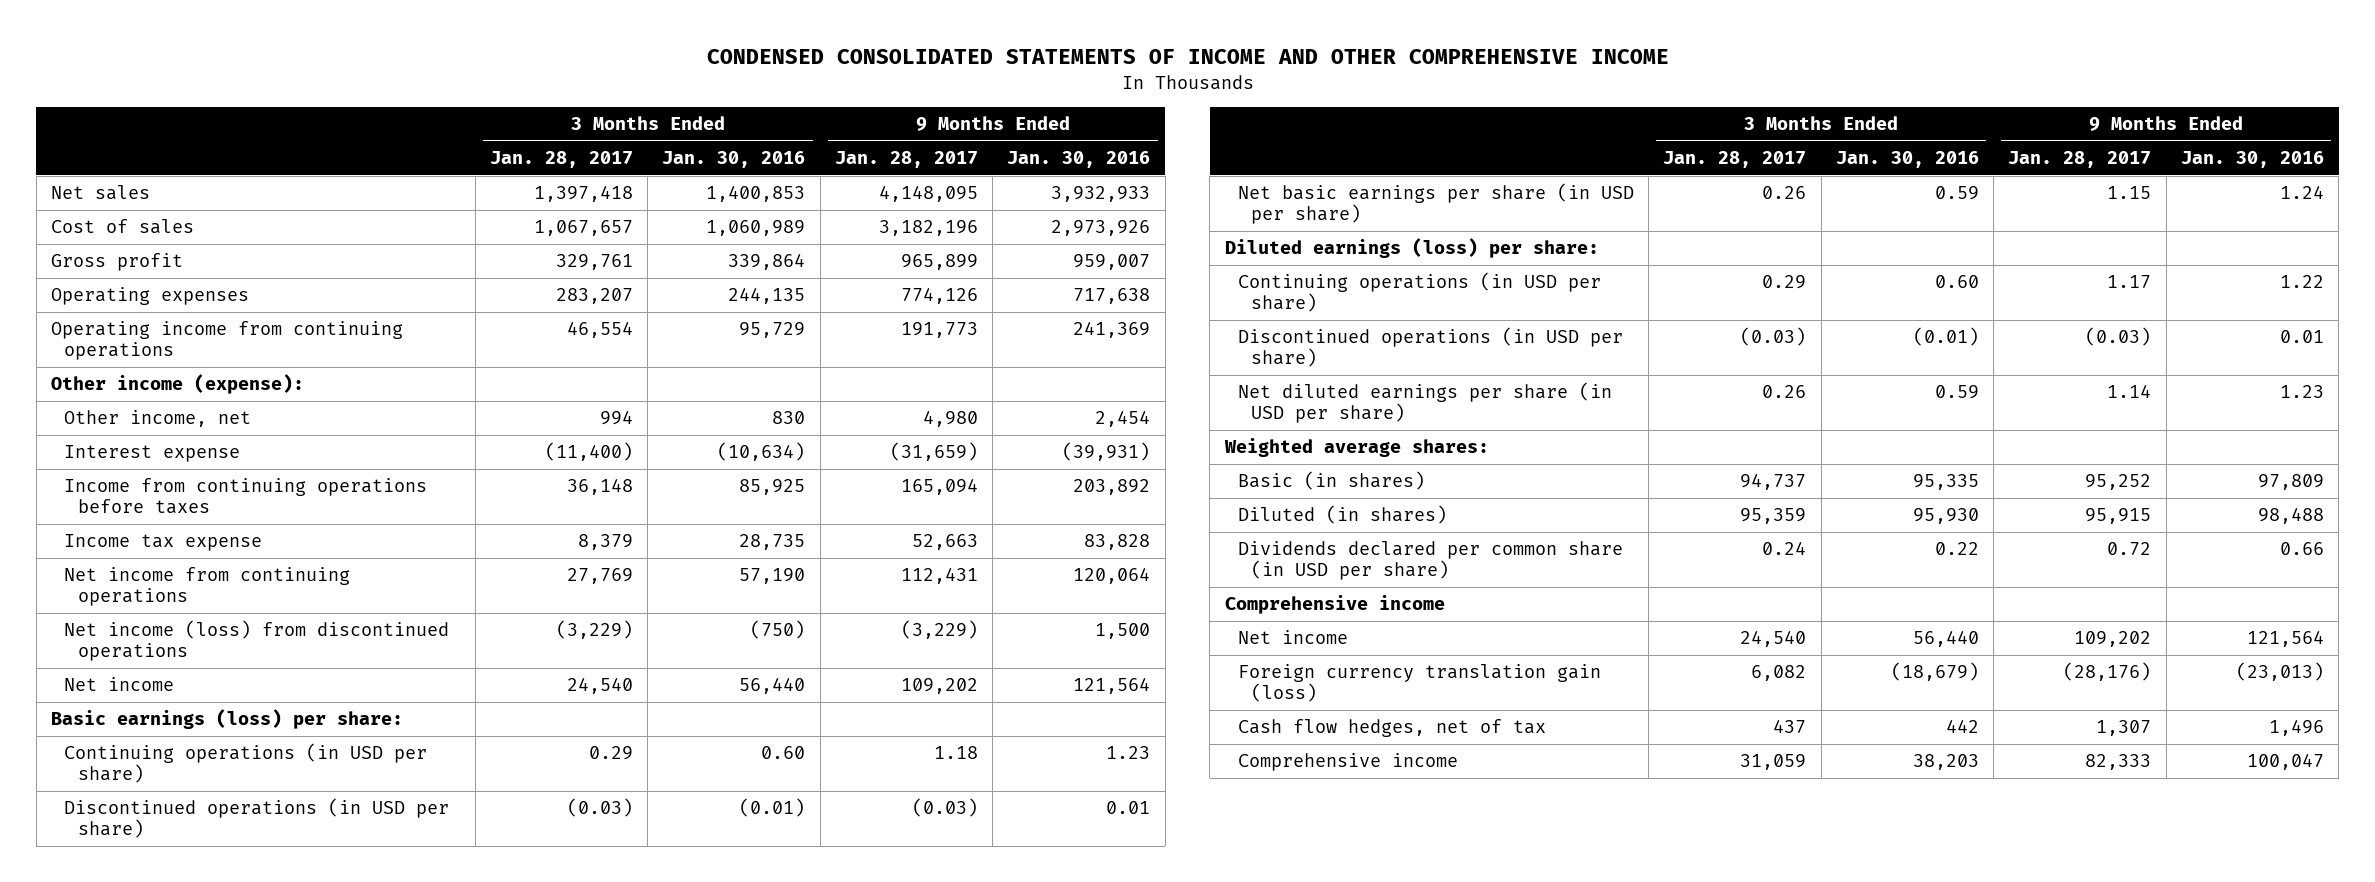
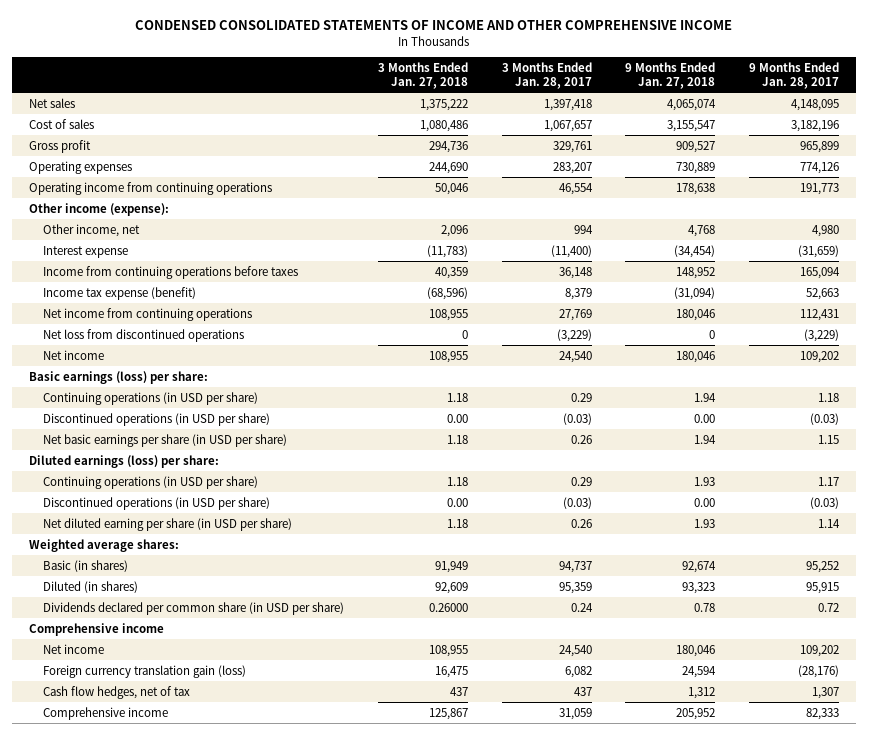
- | 3 Months Ended Jan. 28, 2017 | 3 Months Ended Jan. 30, 2016 | 9 Months Ended Jan. 28, 2017 | 9 Months Ended Jan. 30, 2016
+ | 3 Months Ended Jan. 27, 2018 | 3 Months Ended Jan. 28, 2017 | 9 Months Ended Jan. 27, 2018 | 9 Months Ended Jan. 28, 2017
- Income tax expense | 8,379 | 28,735 | 52,663 | 83,828
+ Income tax expense (benefit) | (68,596) | 8,379 | (31,094) | 52,663
- Net income (loss) from discontinued operations | (3,229) | (750) | (3,229) | 1,500
+ Net loss from discontinued operations | 0 | (3,229) | 0 | (3,229)
- Net diluted earnings per share (in USD per share) | 0.26 | 0.59 | 1.14 | 1.23
+ Net diluted earning per share (in USD per share) | 1.18 | 0.26 | 1.93 | 1.14

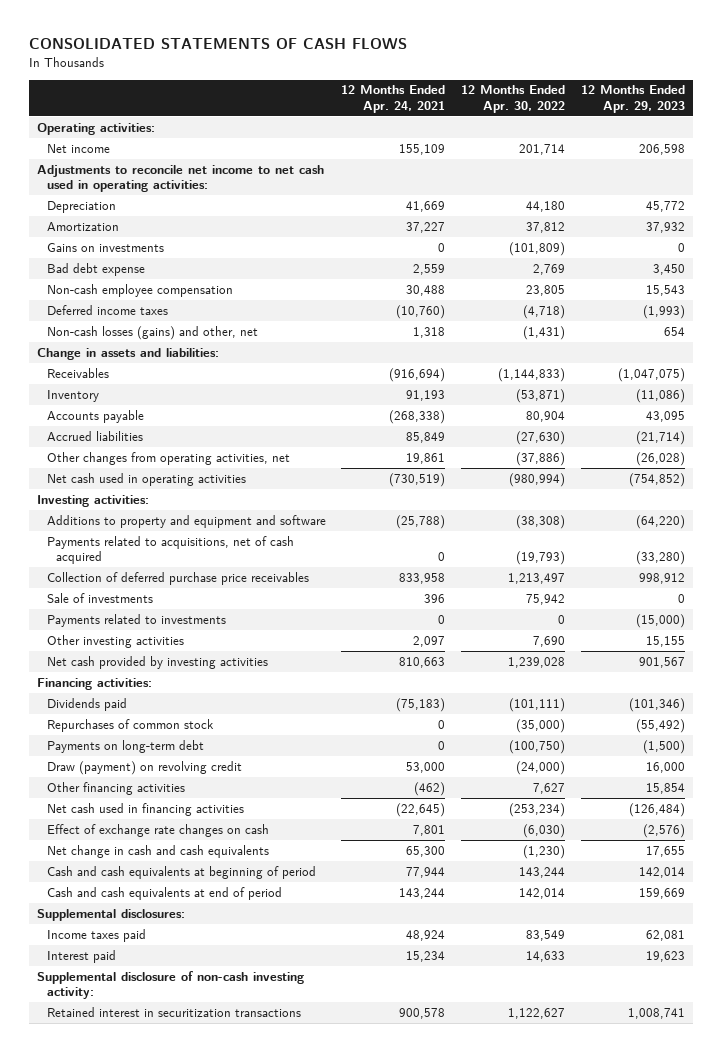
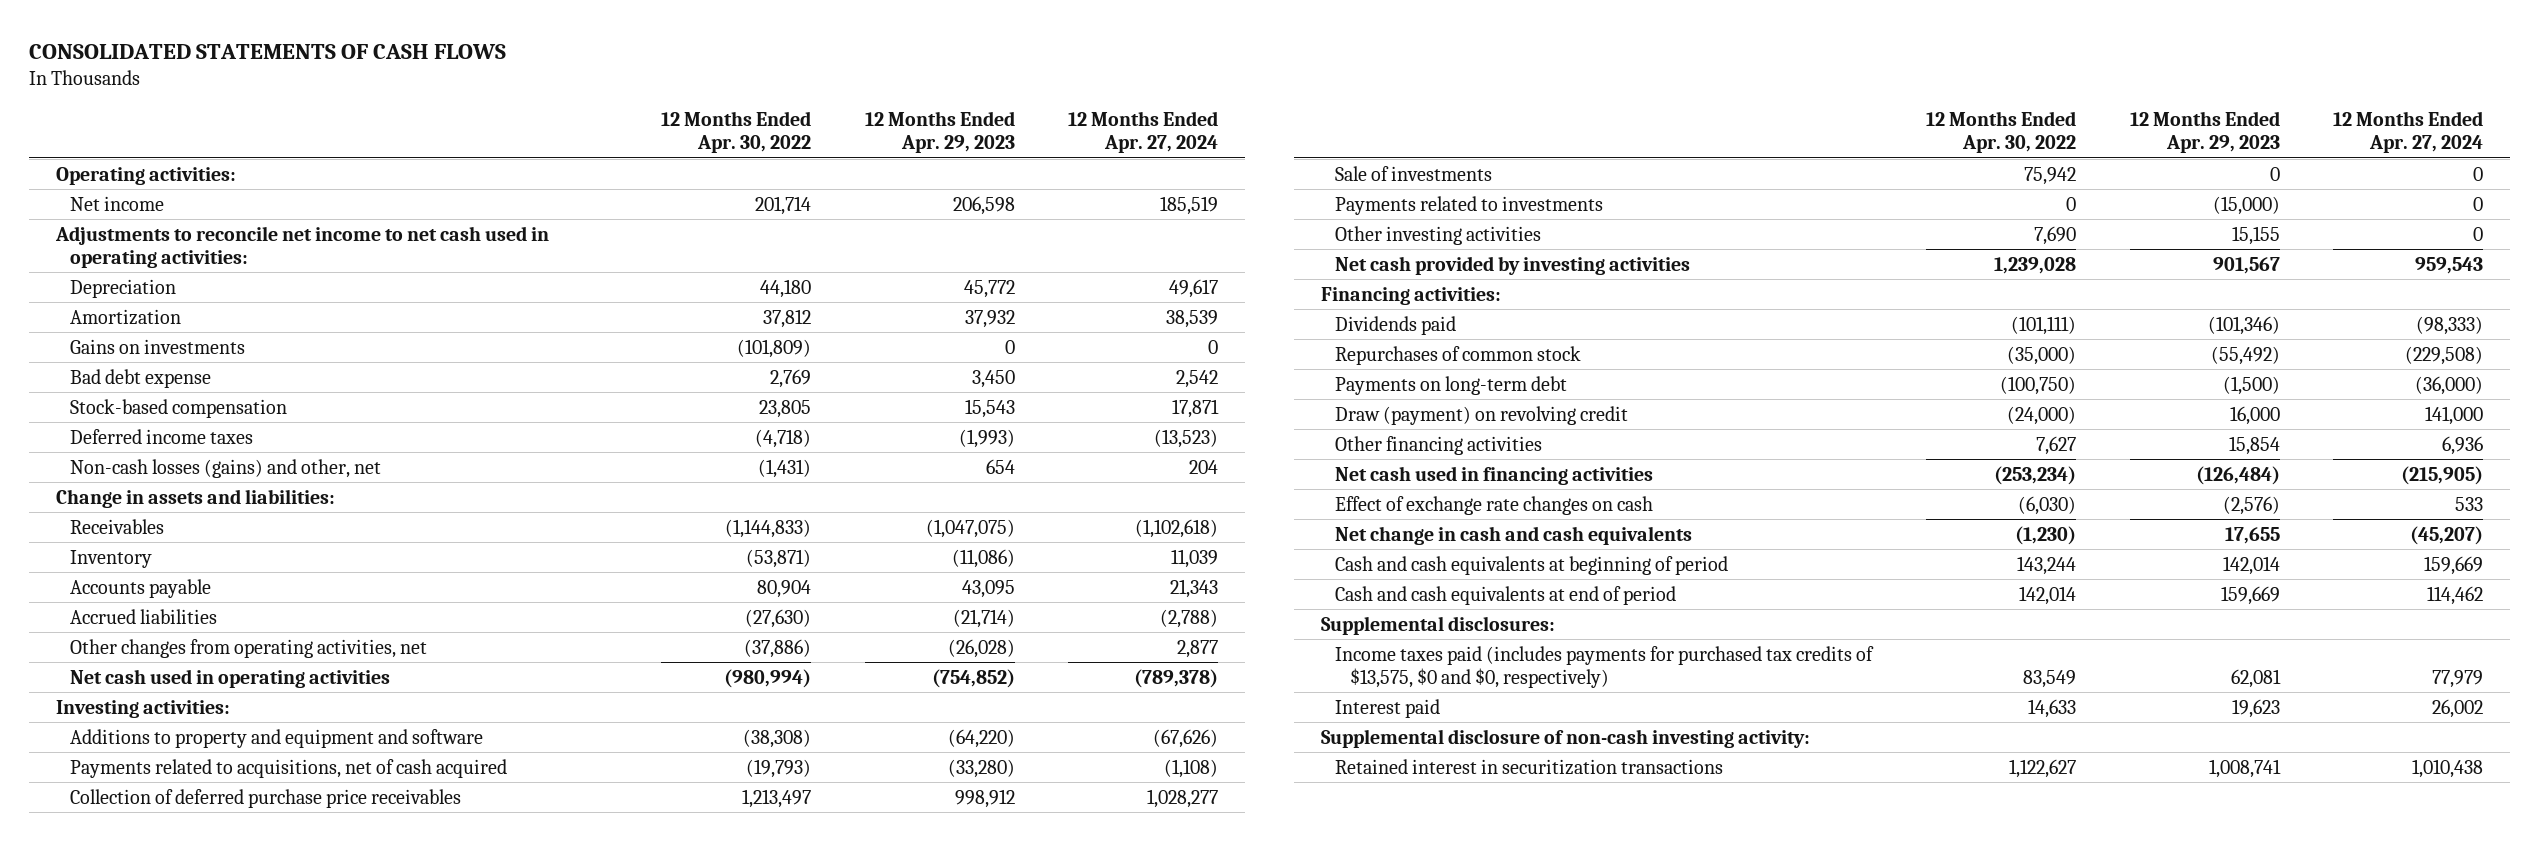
- | 12 Months Ended Apr. 24, 2021 | 12 Months Ended Apr. 30, 2022 | 12 Months Ended Apr. 29, 2023
+ | 12 Months Ended Apr. 30, 2022 | 12 Months Ended Apr. 29, 2023 | 12 Months Ended Apr. 27, 2024
- Non-cash employee compensation | 30,488 | 23,805 | 15,543
+ Stock-based compensation | 23,805 | 15,543 | 17,871
- Income taxes paid | 48,924 | 83,549 | 62,081
+ Income taxes paid (includes payments for purchased tax credits of $13,575, $0 and $0, respectively) | 83,549 | 62,081 | 77,979

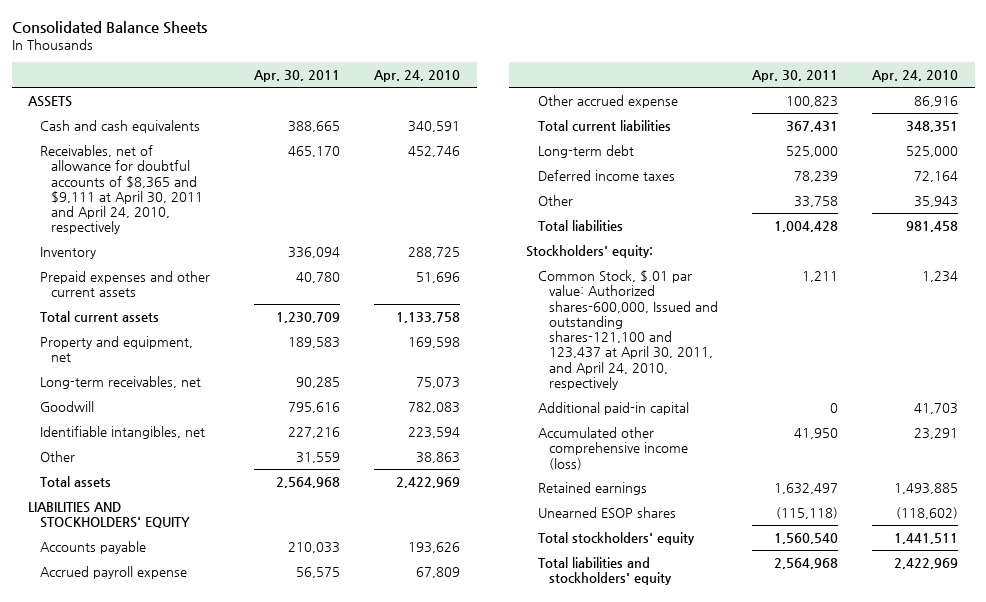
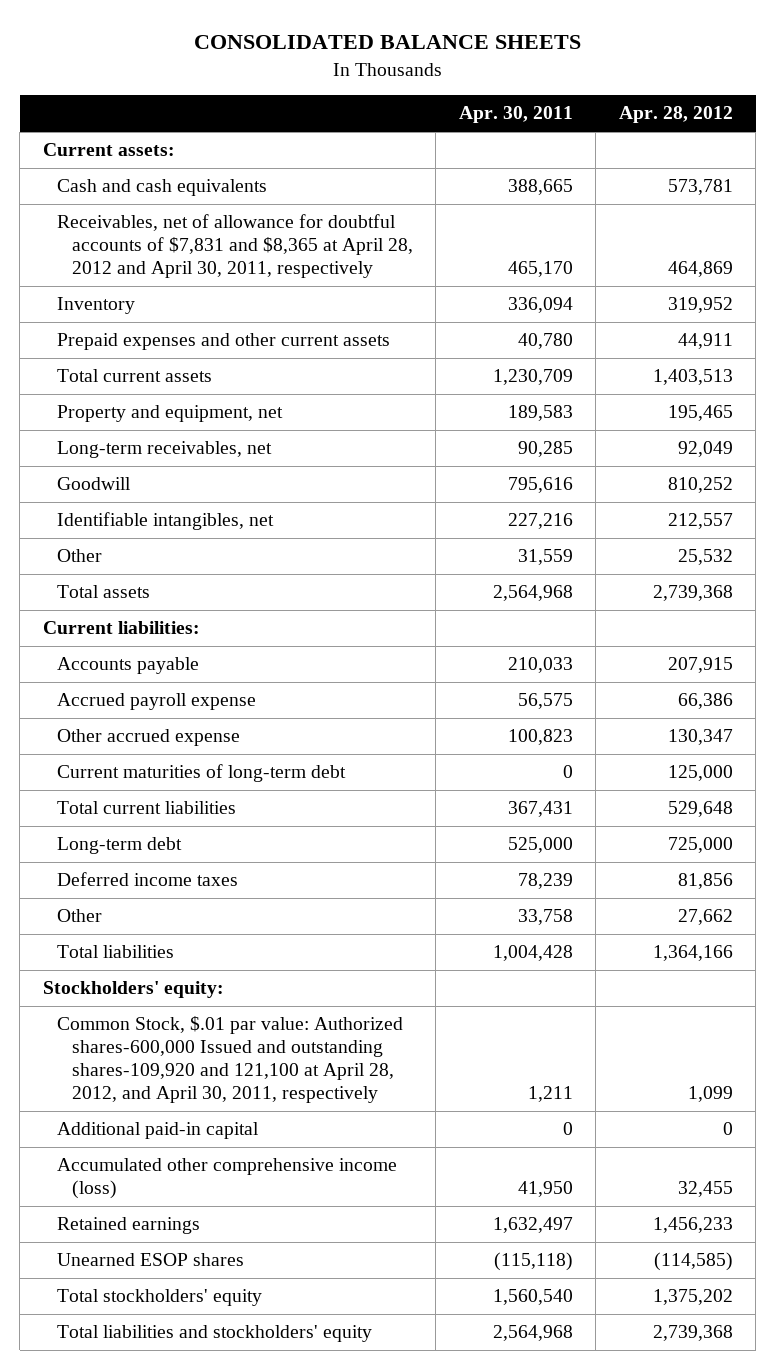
- Consolidated Balance Sheets
+ CONSOLIDATED BALANCE SHEETS
- | Apr. 30, 2011 | Apr. 24, 2010
+ | Apr. 30, 2011 | Apr. 28, 2012
- ASSETS
+ Current assets:
- Receivables, net of allowance for doubtful accounts of $8,365 and $9,111 at April 30, 2011 and April 24, 2010, respectively | 465,170 | 452,746
+ Receivables, net of allowance for doubtful accounts of $7,831 and $8,365 at April 28, 2012 and April 30, 2011, respectively | 465,170 | 464,869
- LIABILITIES AND STOCKHOLDERS' EQUITY
+ Current liabilities:
+ Current maturities of long-term debt | 0 | 125,000
- Common Stock, $.01 par value: Authorized shares-600,000, Issued and outstanding shares-121,100 and 123,437 at April 30, 2011, and April 24, 2010, respectively | 1,211 | 1,234
+ Common Stock, $.01 par value: Authorized shares-600,000 Issued and outstanding shares-109,920 and 121,100 at April 28, 2012, and April 30, 2011, respectively | 1,211 | 1,099

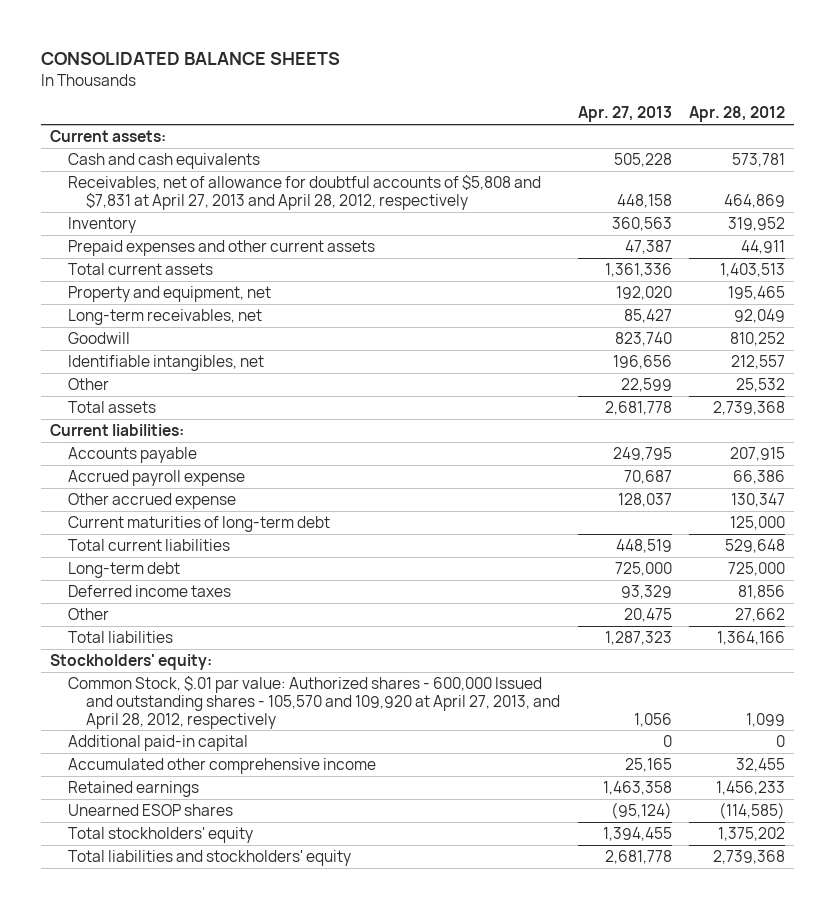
- | Apr. 30, 2011 | Apr. 28, 2012
+ | Apr. 27, 2013 | Apr. 28, 2012
- Receivables, net of allowance for doubtful accounts of $7,831 and $8,365 at April 28, 2012 and April 30, 2011, respectively | 465,170 | 464,869
+ Receivables, net of allowance for doubtful accounts of $5,808 and $7,831 at April 27, 2013 and April 28, 2012, respectively | 448,158 | 464,869
- Common Stock, $.01 par value: Authorized shares-600,000 Issued and outstanding shares-109,920 and 121,100 at April 28, 2012, and April 30, 2011, respectively | 1,211 | 1,099
+ Common Stock, $.01 par value: Authorized shares - 600,000 Issued and outstanding shares - 105,570 and 109,920 at April 27, 2013, and April 28, 2012, respectively | 1,056 | 1,099
- Accumulated other comprehensive income (loss) | 41,950 | 32,455
+ Accumulated other comprehensive income | 25,165 | 32,455

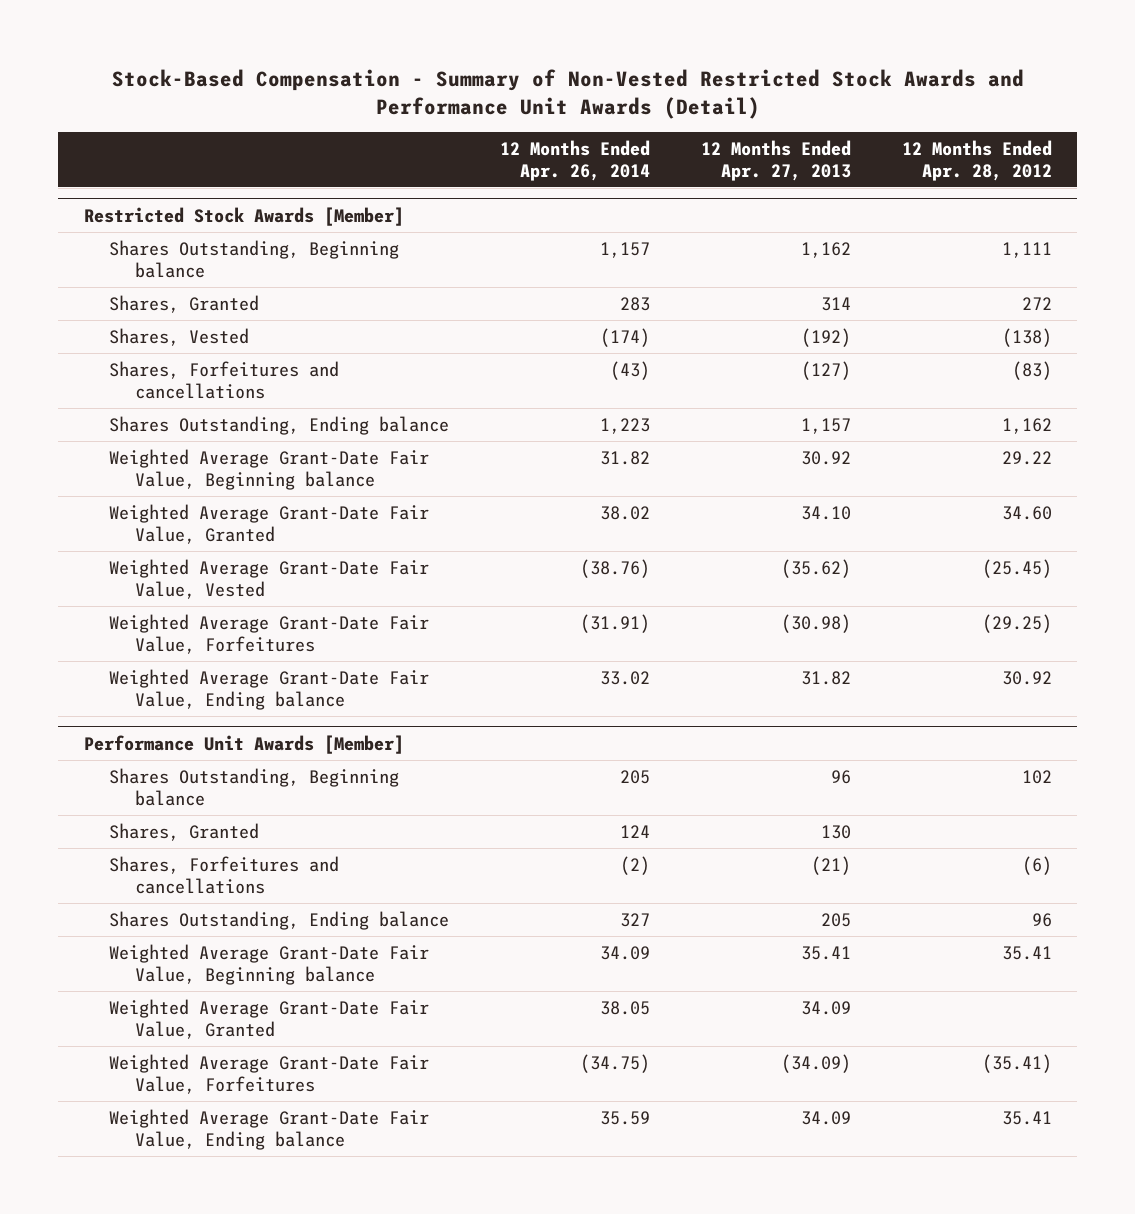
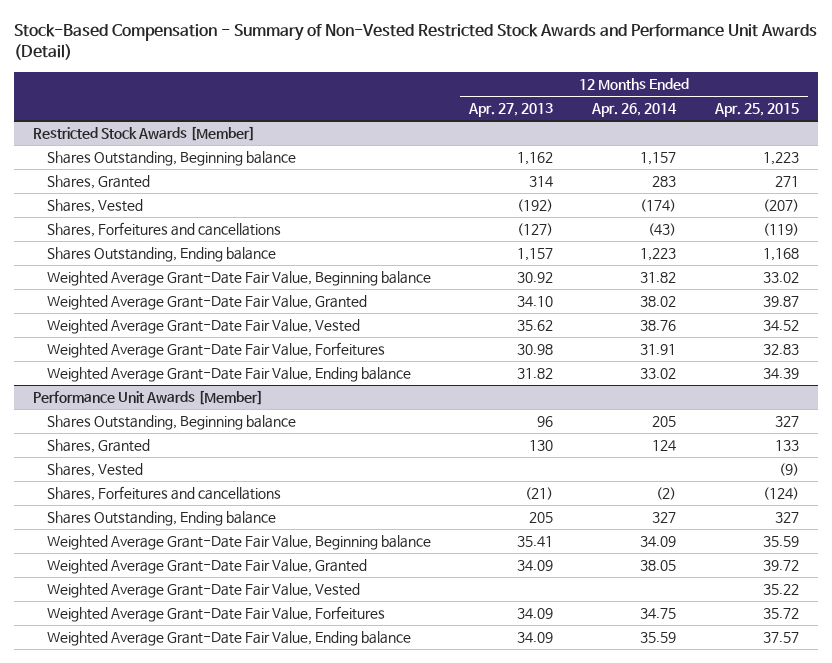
- | 12 Months Ended Apr. 26, 2014 | 12 Months Ended Apr. 27, 2013 | 12 Months Ended Apr. 28, 2012
+ | 12 Months Ended Apr. 27, 2013 | 12 Months Ended Apr. 26, 2014 | 12 Months Ended Apr. 25, 2015
@ Restricted Stock Awards [Member]
- Weighted Average Grant-Date Fair Value, Vested | (38.76) | (35.62) | (25.45)
- Weighted Average Grant-Date Fair Value, Forfeitures | (31.91) | (30.98) | (29.25)
+ Weighted Average Grant-Date Fair Value, Vested | 35.62 | 38.76 | 34.52
+ Weighted Average Grant-Date Fair Value, Forfeitures | 30.98 | 31.91 | 32.83
@ Performance Unit Awards [Member]
+ Shares, Vested | | | (9)
- Weighted Average Grant-Date Fair Value, Forfeitures | (34.75) | (34.09) | (35.41)
+ Weighted Average Grant-Date Fair Value, Vested | | | 35.22
+ Weighted Average Grant-Date Fair Value, Forfeitures | 34.09 | 34.75 | 35.72

